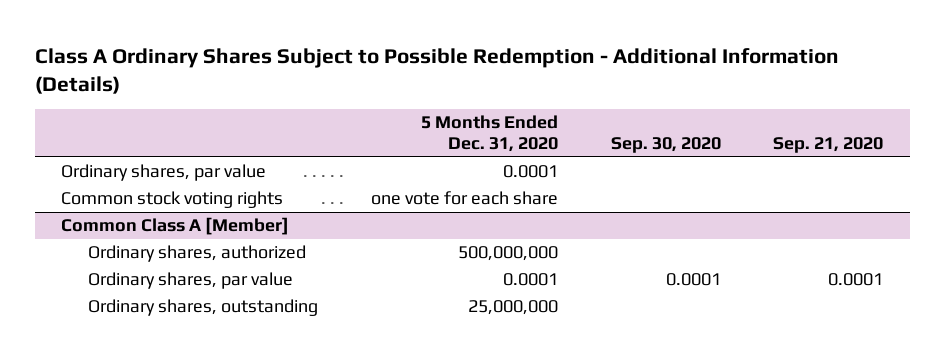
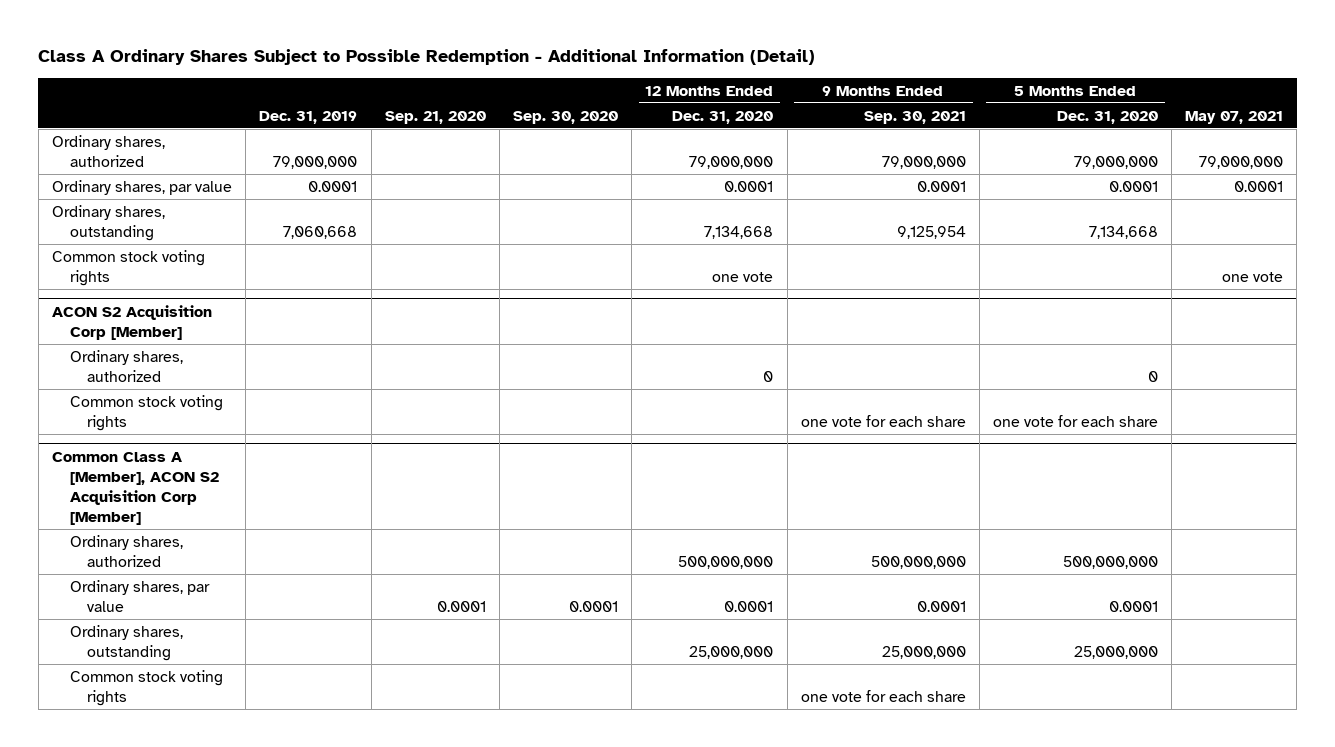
- Class A Ordinary Shares Subject to Possible Redemption - Additional Information (Details)
+ Class A Ordinary Shares Subject to Possible Redemption - Additional Information (Detail)
- | 5 Months Ended Dec. 31, 2020 | Sep. 30, 2020 | Sep. 21, 2020
+ | Dec. 31, 2019 | Sep. 21, 2020 | Sep. 30, 2020 | 12 Months Ended Dec. 31, 2020 | 9 Months Ended Sep. 30, 2021 | 5 Months Ended Dec. 31, 2020 | May 07, 2021
+ Ordinary shares, authorized | 79,000,000 | | | 79,000,000 | 79,000,000 | 79,000,000 | 79,000,000
+ Ordinary shares, outstanding | 7,060,668 | | | 7,134,668 | 9,125,954 | 7,134,668 |
+ Common stock voting rights | | | | one vote | | | one vote
+ ACON S2 Acquisition Corp [Member]
+ Ordinary shares, authorized | | | | 0 | | 0 |
- Common Class A [Member]
+ Common Class A [Member], ACON S2 Acquisition Corp [Member]
+ Common stock voting rights | | | | | one vote for each share | |

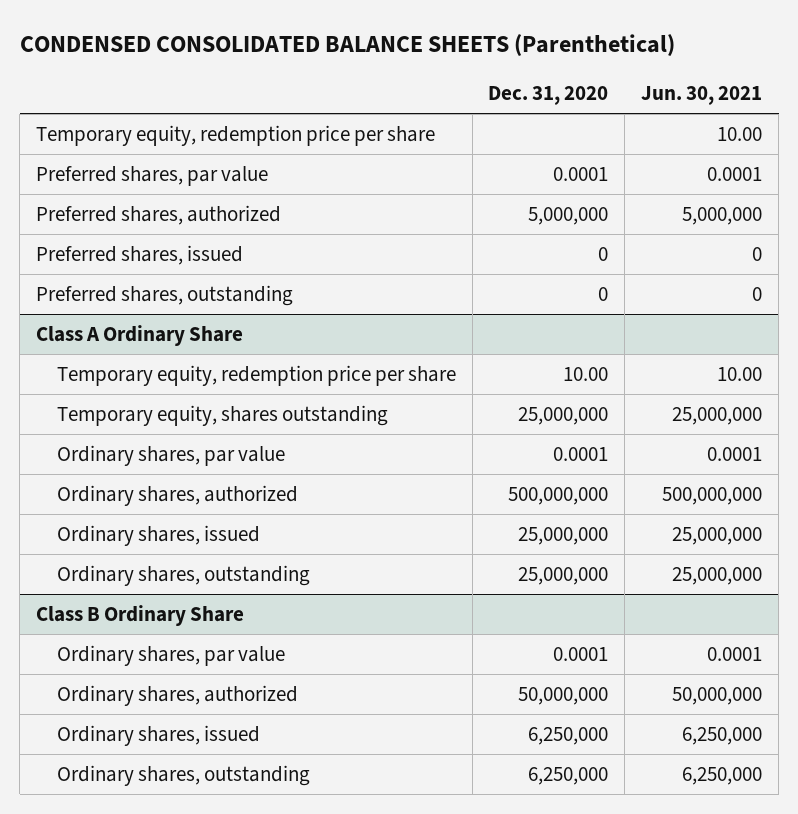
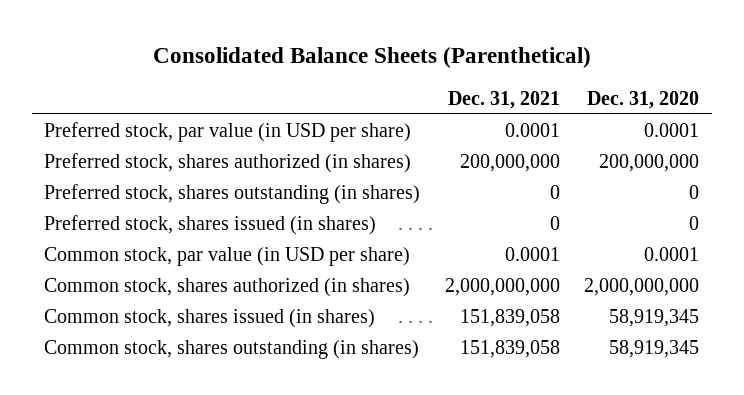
- CONDENSED CONSOLIDATED BALANCE SHEETS (Parenthetical)
+ Consolidated Balance Sheets (Parenthetical)
- | Dec. 31, 2020 | Jun. 30, 2021
+ | Dec. 31, 2021 | Dec. 31, 2020
- Temporary equity, redemption price per share | | 10.00
- Preferred shares, par value | 0.0001 | 0.0001
- Preferred shares, authorized | 5,000,000 | 5,000,000
- Preferred shares, issued | 0 | 0
- Preferred shares, outstanding | 0 | 0
- Class A Ordinary Share
- Temporary equity, redemption price per share | 10.00 | 10.00
- Temporary equity, shares outstanding | 25,000,000 | 25,000,000
- Ordinary shares, par value | 0.0001 | 0.0001
- Ordinary shares, authorized | 500,000,000 | 500,000,000
- Ordinary shares, issued | 25,000,000 | 25,000,000
- Ordinary shares, outstanding | 25,000,000 | 25,000,000
- Class B Ordinary Share
- Ordinary shares, par value | 0.0001 | 0.0001
- Ordinary shares, authorized | 50,000,000 | 50,000,000
- Ordinary shares, issued | 6,250,000 | 6,250,000
- Ordinary shares, outstanding | 6,250,000 | 6,250,000
+ Preferred stock, par value (in USD per share) | 0.0001 | 0.0001
+ Preferred stock, shares authorized (in shares) | 200,000,000 | 200,000,000
+ Preferred stock, shares outstanding (in shares) | 0 | 0
+ Preferred stock, shares issued (in shares) | 0 | 0
+ Common stock, par value (in USD per share) | 0.0001 | 0.0001
+ Common stock, shares authorized (in shares) | 2,000,000,000 | 2,000,000,000
+ Common stock, shares issued (in shares) | 151,839,058 | 58,919,345
+ Common stock, shares outstanding (in shares) | 151,839,058 | 58,919,345

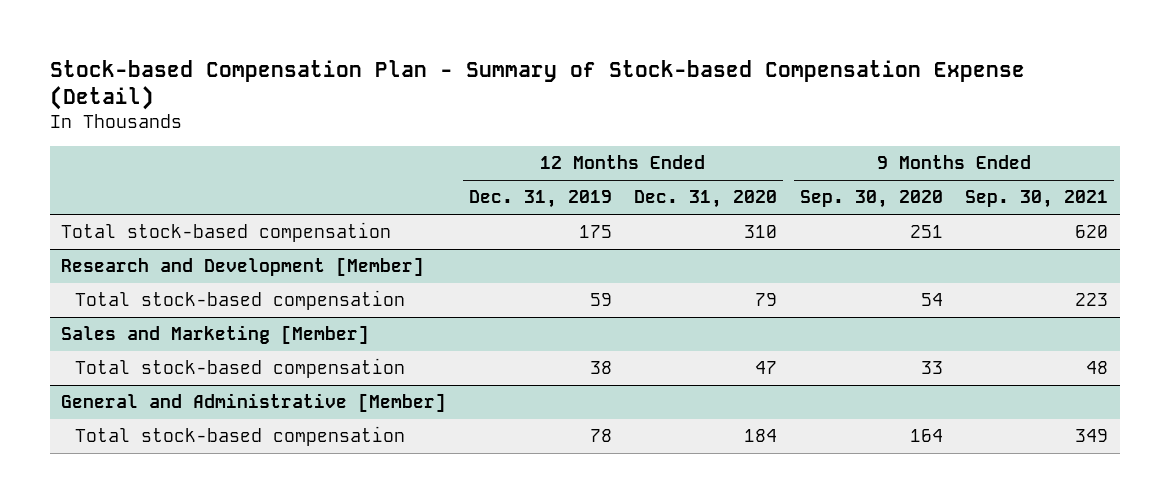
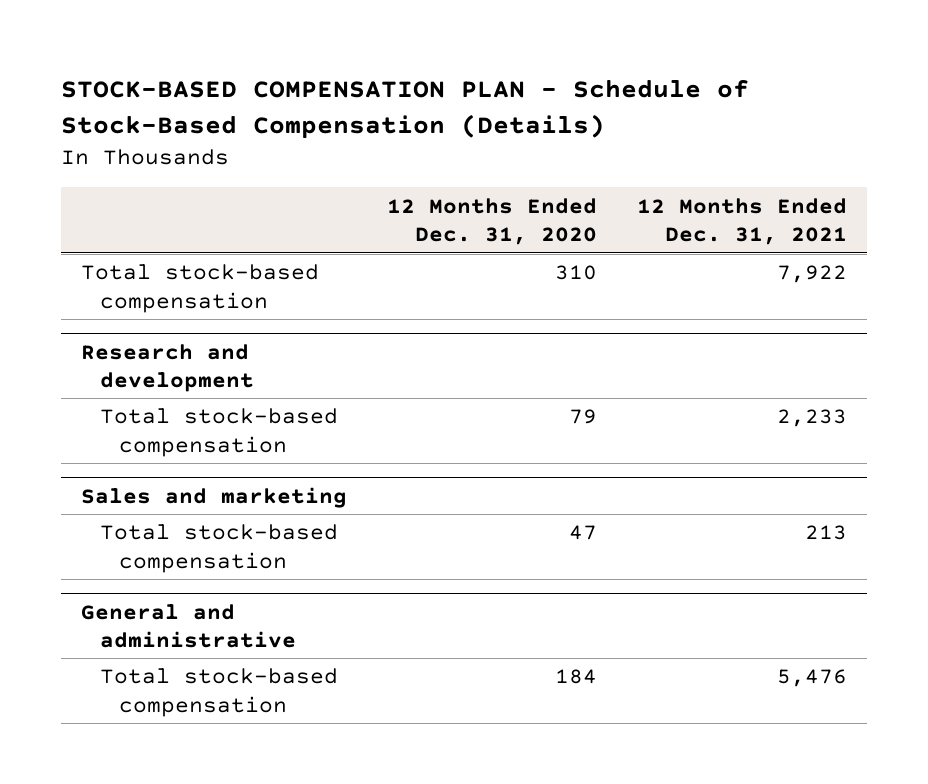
- Stock-based Compensation Plan - Summary of Stock-based Compensation Expense (Detail)
+ STOCK-BASED COMPENSATION PLAN - Schedule of Stock-Based Compensation (Details)
- | 12 Months Ended Dec. 31, 2019 | 12 Months Ended Dec. 31, 2020 | 9 Months Ended Sep. 30, 2020 | 9 Months Ended Sep. 30, 2021
+ | 12 Months Ended Dec. 31, 2020 | 12 Months Ended Dec. 31, 2021
- Research and Development [Member]
+ Research and development
- Sales and Marketing [Member]
+ Sales and marketing
- General and Administrative [Member]
+ General and administrative

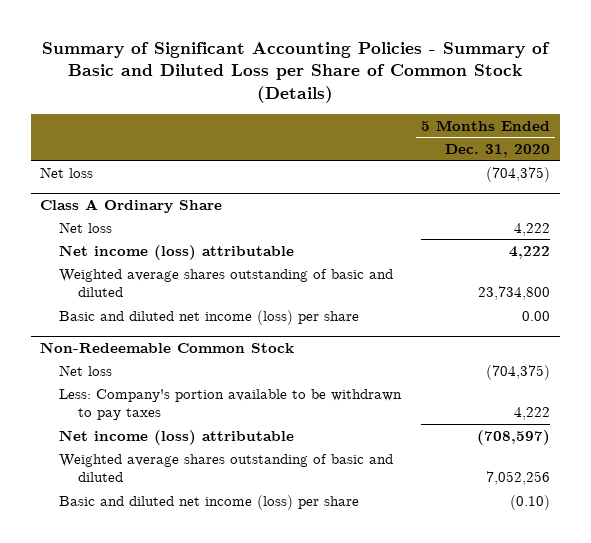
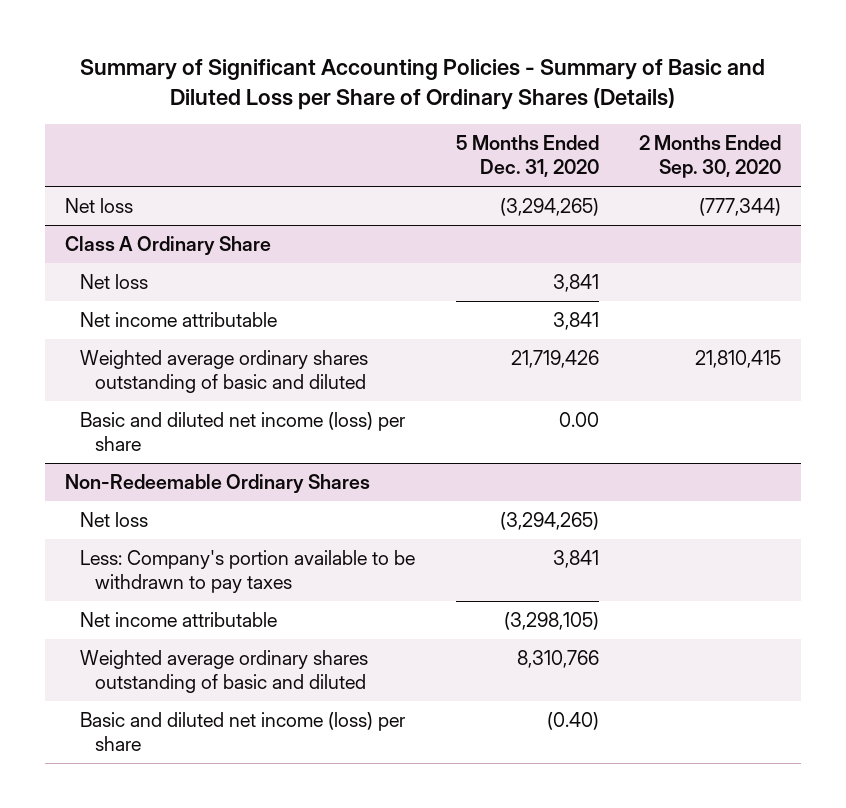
- Summary of Significant Accounting Policies - Summary of Basic and Diluted Loss per Share of Common Stock (Details)
+ Summary of Significant Accounting Policies - Summary of Basic and Diluted Loss per Share of Ordinary Shares (Details)
- | 5 Months Ended Dec. 31, 2020
+ | 5 Months Ended Dec. 31, 2020 | 2 Months Ended Sep. 30, 2020
- Net loss | (704,375)
+ Net loss | (3,294,265) | (777,344)
@ Class A Ordinary Share
- Net loss | 4,222
- Net income (loss) attributable | 4,222
- Weighted average shares outstanding of basic and diluted | 23,734,800
+ Net loss | 3,841 |
+ Net income attributable | 3,841 |
+ Weighted average ordinary shares outstanding of basic and diluted | 21,719,426 | 21,810,415
- Non-Redeemable Common Stock
- Net loss | (704,375)
- Less: Company's portion available to be withdrawn to pay taxes | 4,222
- Net income (loss) attributable | (708,597)
- Weighted average shares outstanding of basic and diluted | 7,052,256
- Basic and diluted net income (loss) per share | (0.10)
+ Non-Redeemable Ordinary Shares
+ Net loss | (3,294,265) |
+ Less: Company's portion available to be withdrawn to pay taxes | 3,841 |
+ Net income attributable | (3,298,105) |
+ Weighted average ordinary shares outstanding of basic and diluted | 8,310,766 |
+ Basic and diluted net income (loss) per share | (0.40) |

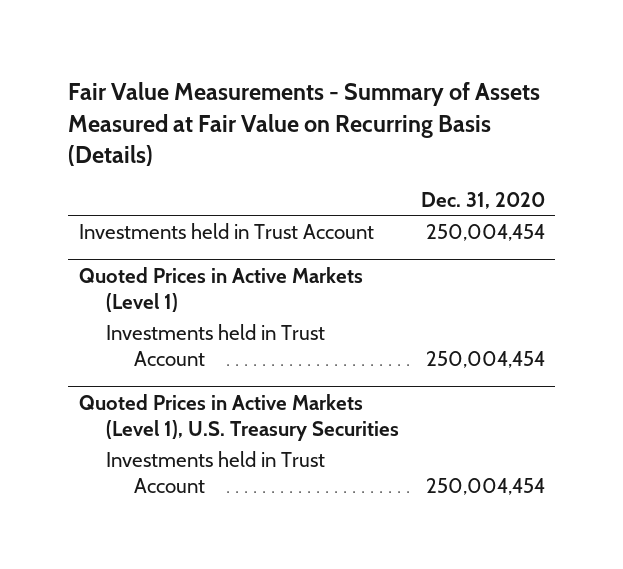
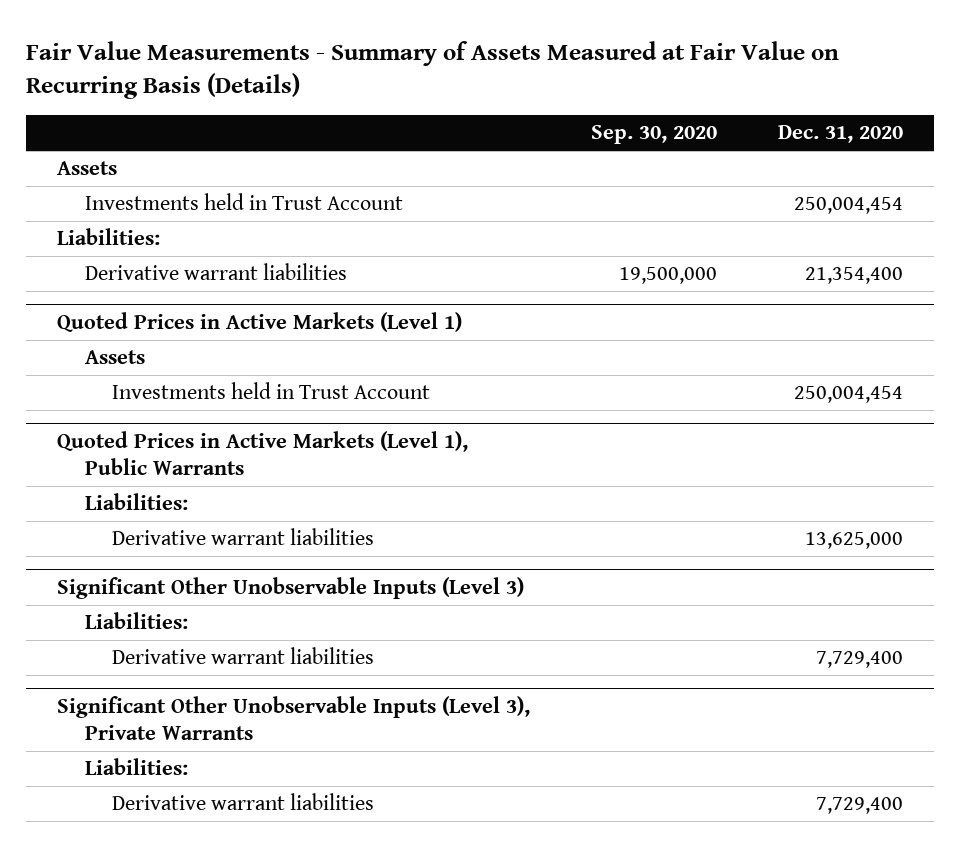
- | Dec. 31, 2020
+ | Sep. 30, 2020 | Dec. 31, 2020
+ Assets
+ Liabilities:
+ Derivative warrant liabilities | 19,500,000 | 21,354,400
@ Quoted Prices in Active Markets (Level 1)
- Investments held in Trust Account | 250,004,454
- Quoted Prices in Active Markets (Level 1), U.S. Treasury Securities
@ Quoted Prices in Active Markets (Level 1)
+ Assets
+ Quoted Prices in Active Markets (Level 1), Public Warrants
+ Liabilities:
+ Derivative warrant liabilities | | 13,625,000
+ Significant Other Unobservable Inputs (Level 3)
+ Liabilities:
+ Derivative warrant liabilities | | 7,729,400
+ Significant Other Unobservable Inputs (Level 3), Private Warrants
+ Liabilities:
+ Derivative warrant liabilities | | 7,729,400

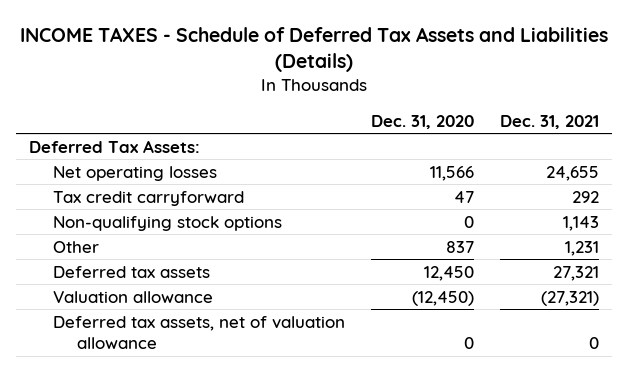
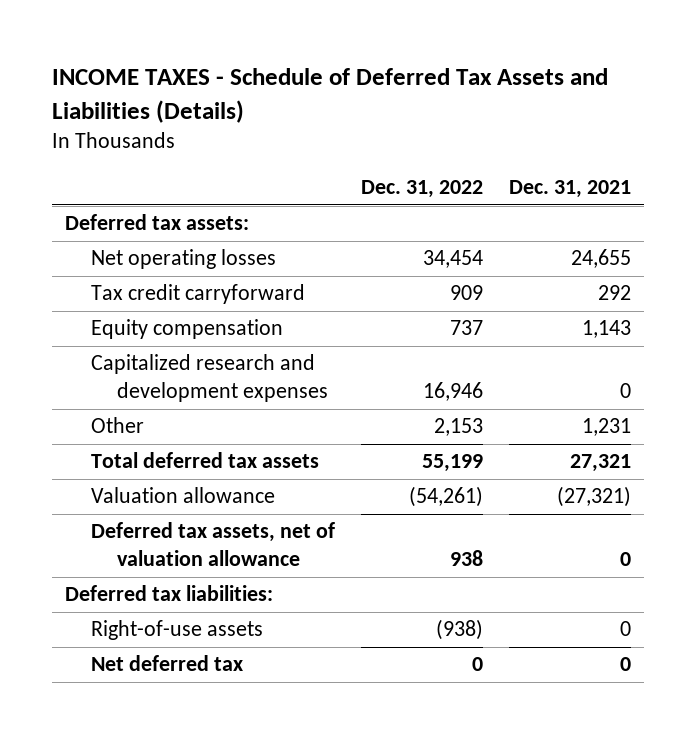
- | Dec. 31, 2020 | Dec. 31, 2021
+ | Dec. 31, 2022 | Dec. 31, 2021
- Deferred Tax Assets:
+ Deferred tax assets:
- Non-qualifying stock options | 0 | 1,143
+ Equity compensation | 737 | 1,143
+ Capitalized research and development expenses | 16,946 | 0
- Deferred tax assets | 12,450 | 27,321
+ Total deferred tax assets | 55,199 | 27,321
+ Deferred tax liabilities:
+ Right-of-use assets | (938) | 0
+ Net deferred tax | 0 | 0

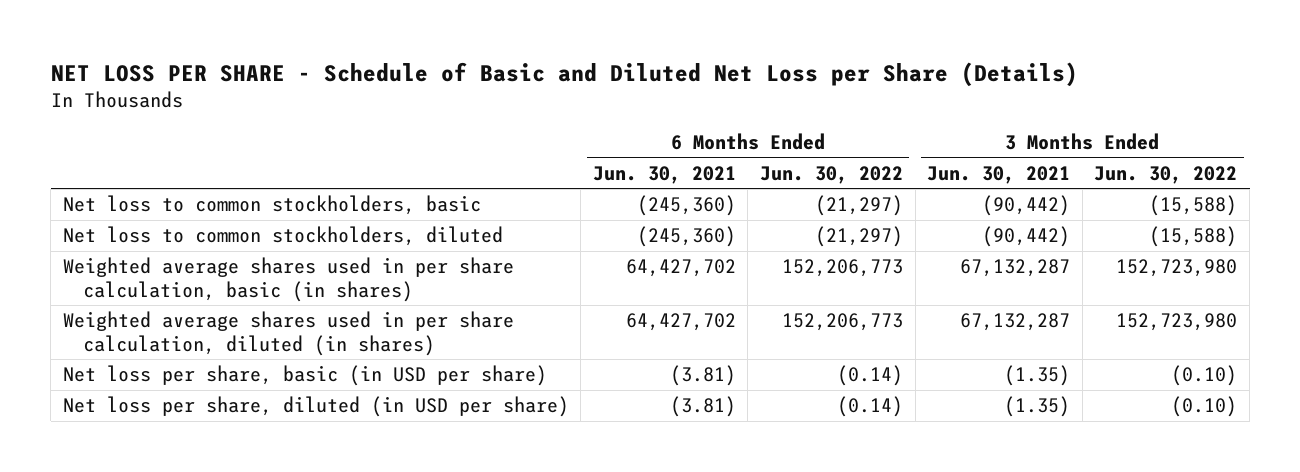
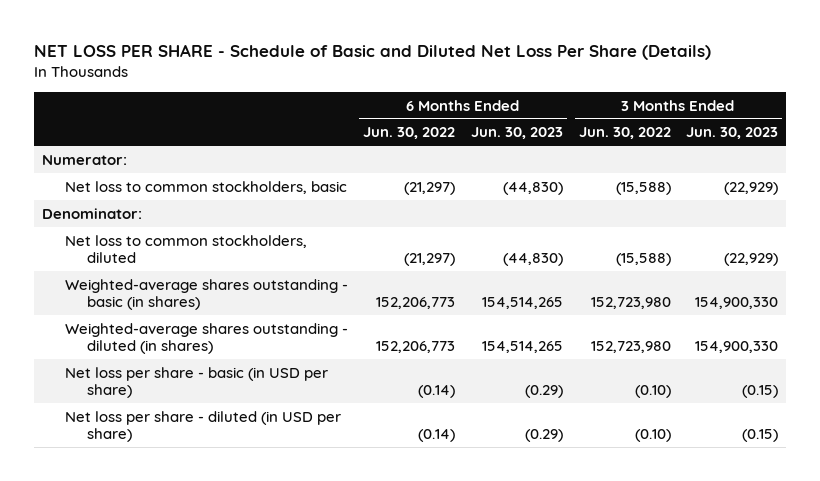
- NET LOSS PER SHARE - Schedule of Basic and Diluted Net Loss per Share (Details)
+ NET LOSS PER SHARE - Schedule of Basic and Diluted Net Loss Per Share (Details)
- | 6 Months Ended Jun. 30, 2021 | 6 Months Ended Jun. 30, 2022 | 3 Months Ended Jun. 30, 2021 | 3 Months Ended Jun. 30, 2022
+ | 6 Months Ended Jun. 30, 2022 | 6 Months Ended Jun. 30, 2023 | 3 Months Ended Jun. 30, 2022 | 3 Months Ended Jun. 30, 2023
+ Numerator:
+ Denominator:
- Weighted average shares used in per share calculation, basic (in shares) | 64,427,702 | 152,206,773 | 67,132,287 | 152,723,980
- Weighted average shares used in per share calculation, diluted (in shares) | 64,427,702 | 152,206,773 | 67,132,287 | 152,723,980
- Net loss per share, basic (in USD per share) | (3.81) | (0.14) | (1.35) | (0.10)
- Net loss per share, diluted (in USD per share) | (3.81) | (0.14) | (1.35) | (0.10)
+ Weighted-average shares outstanding - basic (in shares) | 152,206,773 | 154,514,265 | 152,723,980 | 154,900,330
+ Weighted-average shares outstanding - diluted (in shares) | 152,206,773 | 154,514,265 | 152,723,980 | 154,900,330
+ Net loss per share - basic (in USD per share) | (0.14) | (0.29) | (0.10) | (0.15)
+ Net loss per share - diluted (in USD per share) | (0.14) | (0.29) | (0.10) | (0.15)

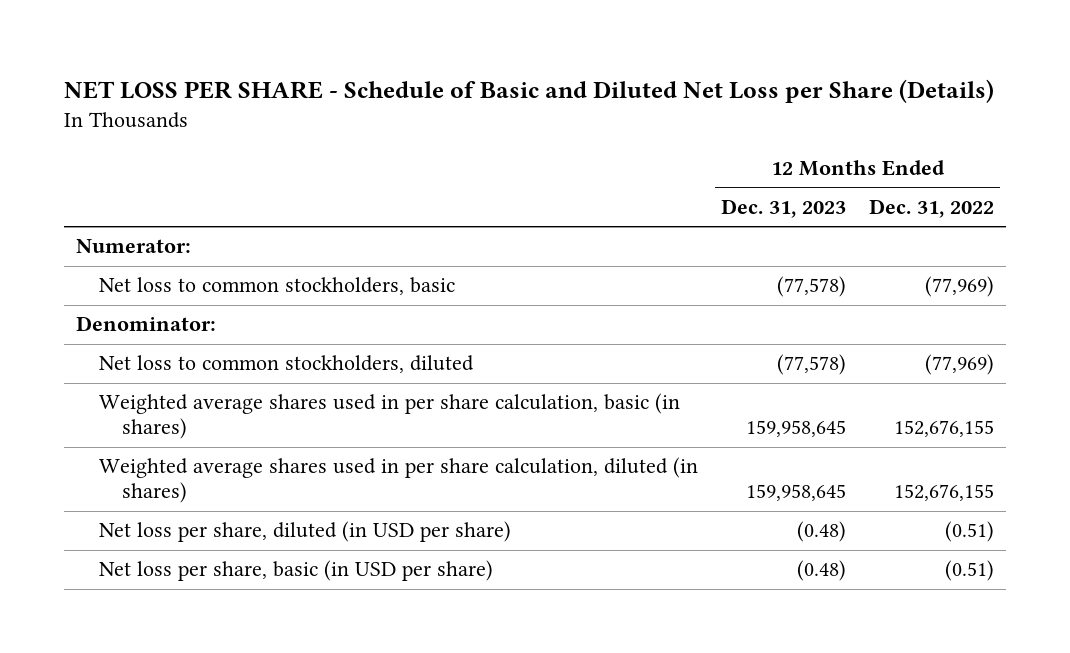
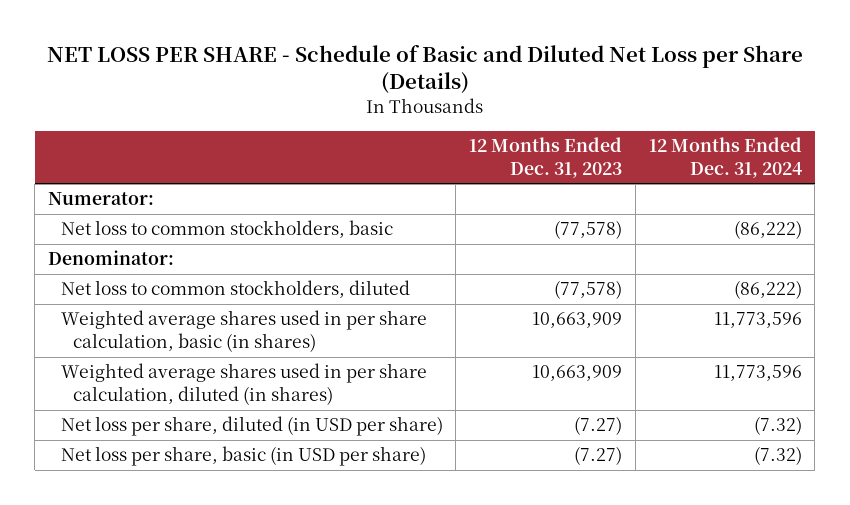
- | 12 Months Ended Dec. 31, 2023 | 12 Months Ended Dec. 31, 2022
+ | 12 Months Ended Dec. 31, 2023 | 12 Months Ended Dec. 31, 2024
- Weighted average shares used in per share calculation, basic (in shares) | 159,958,645 | 152,676,155
- Weighted average shares used in per share calculation, diluted (in shares) | 159,958,645 | 152,676,155
- Net loss per share, diluted (in USD per share) | (0.48) | (0.51)
- Net loss per share, basic (in USD per share) | (0.48) | (0.51)
+ Weighted average shares used in per share calculation, basic (in shares) | 10,663,909 | 11,773,596
+ Weighted average shares used in per share calculation, diluted (in shares) | 10,663,909 | 11,773,596
+ Net loss per share, diluted (in USD per share) | (7.27) | (7.32)
+ Net loss per share, basic (in USD per share) | (7.27) | (7.32)

